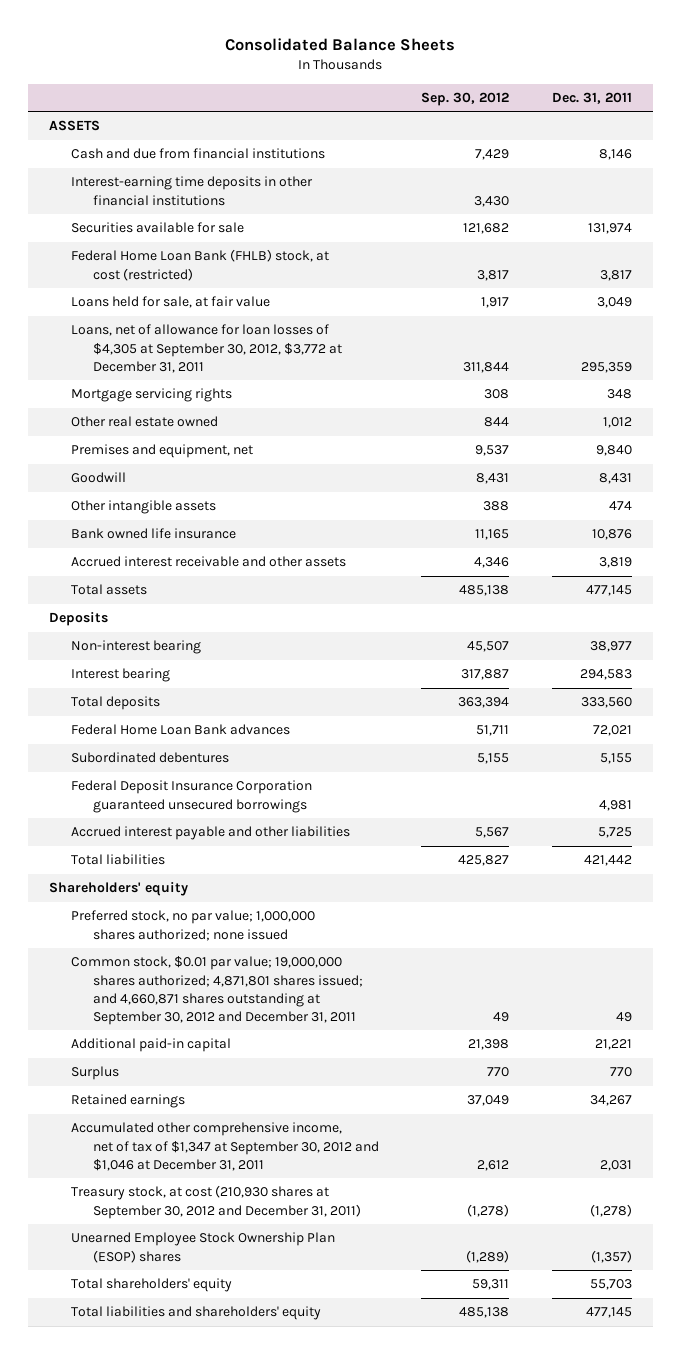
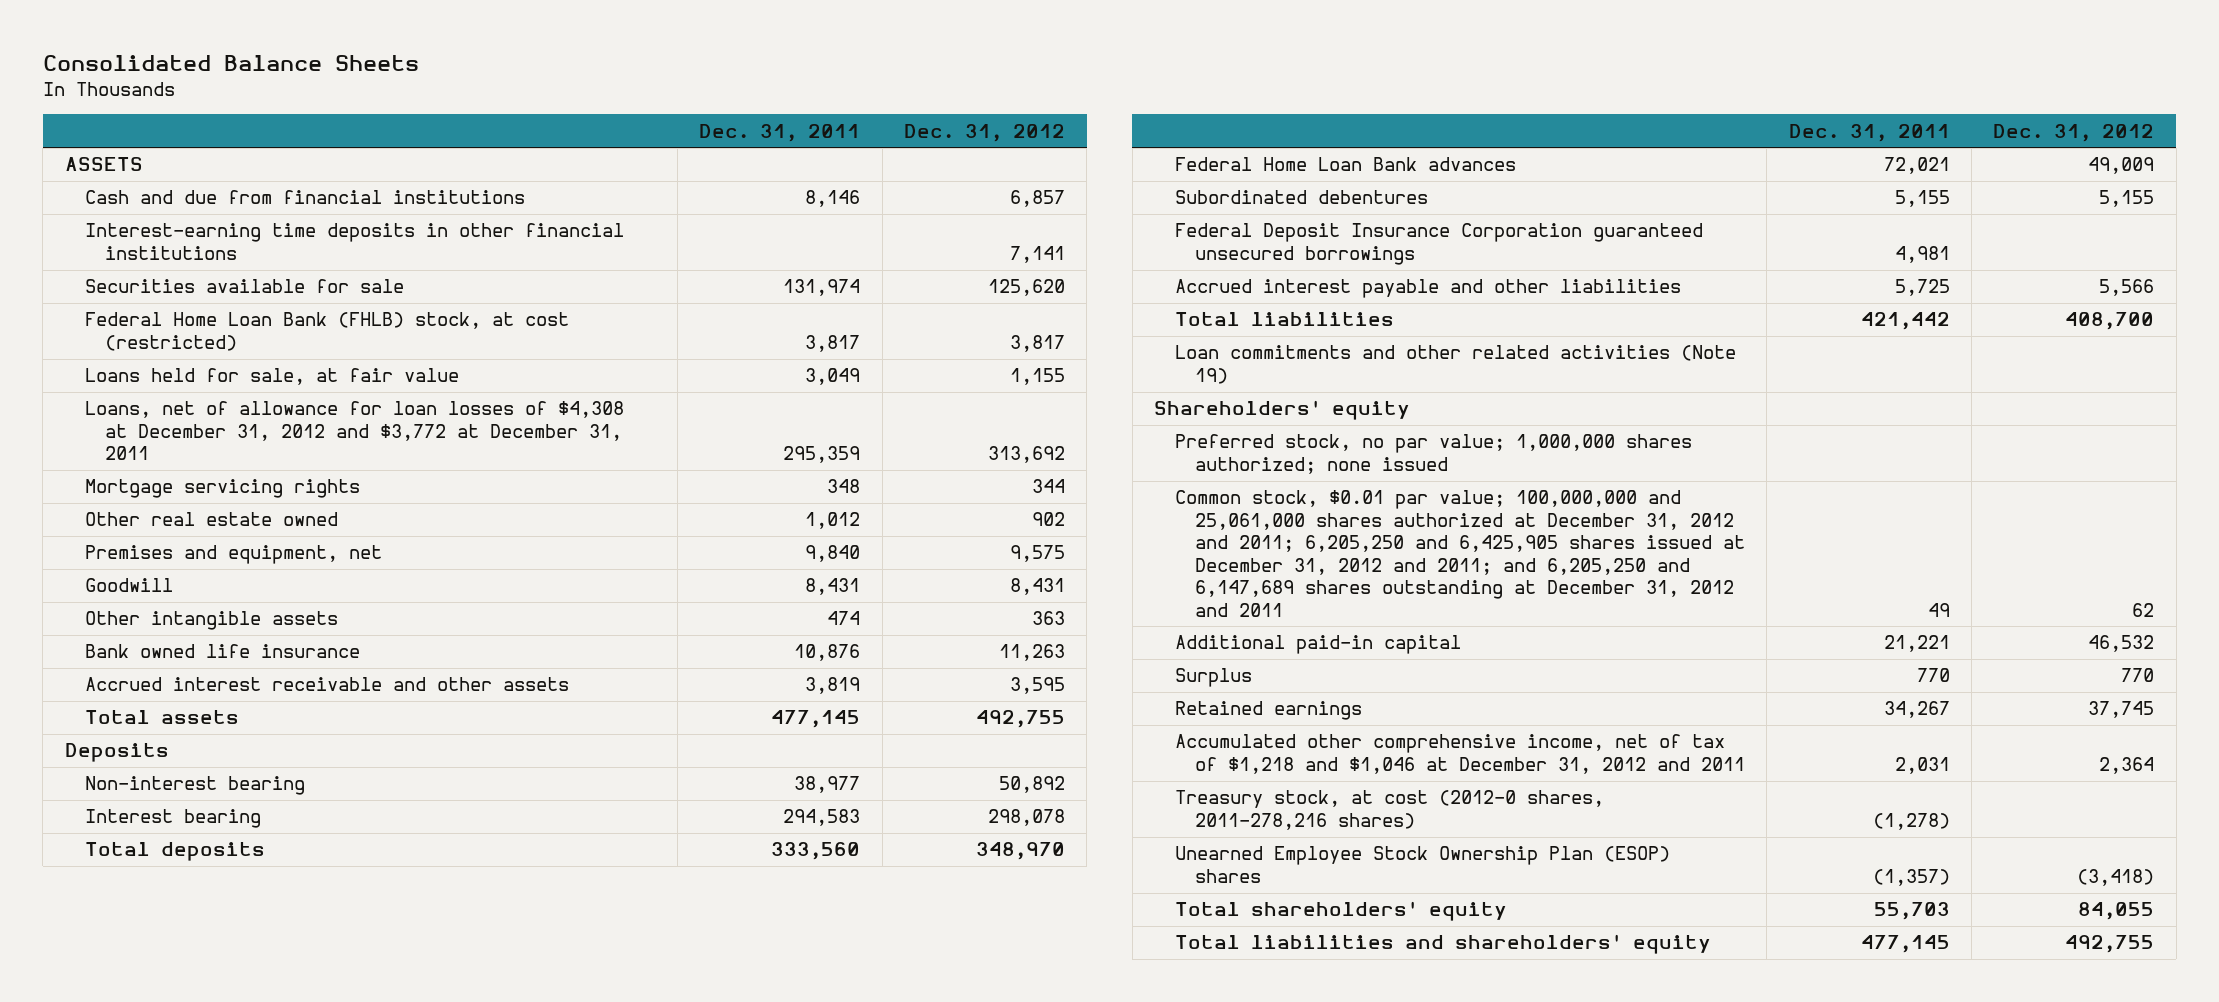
- | Sep. 30, 2012 | Dec. 31, 2011
+ | Dec. 31, 2011 | Dec. 31, 2012
- Loans, net of allowance for loan losses of $4,305 at September 30, 2012, $3,772 at December 31, 2011 | 311,844 | 295,359
+ Loans, net of allowance for loan losses of $4,308 at December 31, 2012 and $3,772 at December 31, 2011 | 295,359 | 313,692
+ Loan commitments and other related activities (Note 19)
- Common stock, $0.01 par value; 19,000,000 shares authorized; 4,871,801 shares issued; and 4,660,871 shares outstanding at September 30, 2012 and December 31, 2011 | 49 | 49
+ Common stock, $0.01 par value; 100,000,000 and 25,061,000 shares authorized at December 31, 2012 and 2011; 6,205,250 and 6,425,905 shares issued at December 31, 2012 and 2011; and 6,205,250 and 6,147,689 shares outstanding at December 31, 2012 and 2011 | 49 | 62
- Accumulated other comprehensive income, net of tax of $1,347 at September 30, 2012 and $1,046 at December 31, 2011 | 2,612 | 2,031
- Treasury stock, at cost (210,930 shares at September 30, 2012 and December 31, 2011) | (1,278) | (1,278)
+ Accumulated other comprehensive income, net of tax of $1,218 and $1,046 at December 31, 2012 and 2011 | 2,031 | 2,364
+ Treasury stock, at cost (2012-0 shares, 2011-278,216 shares) | (1,278) |

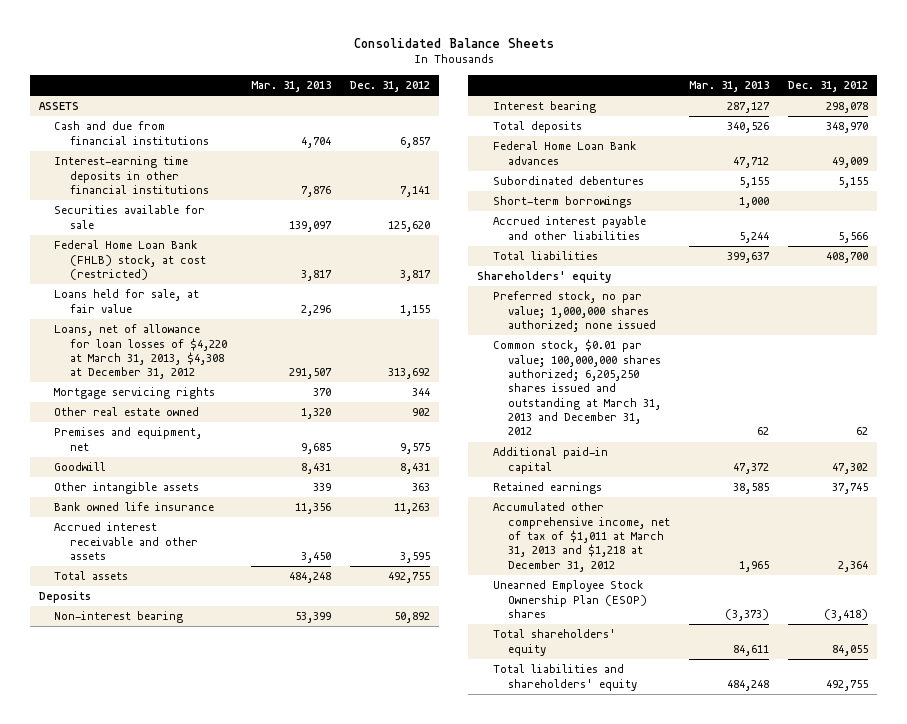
- | Dec. 31, 2011 | Dec. 31, 2012
+ | Mar. 31, 2013 | Dec. 31, 2012
- Loans, net of allowance for loan losses of $4,308 at December 31, 2012 and $3,772 at December 31, 2011 | 295,359 | 313,692
+ Loans, net of allowance for loan losses of $4,220 at March 31, 2013, $4,308 at December 31, 2012 | 291,507 | 313,692
- Federal Deposit Insurance Corporation guaranteed unsecured borrowings | 4,981 |
+ Short-term borrowings | 1,000 |
- Loan commitments and other related activities (Note 19)
- Common stock, $0.01 par value; 100,000,000 and 25,061,000 shares authorized at December 31, 2012 and 2011; 6,205,250 and 6,425,905 shares issued at December 31, 2012 and 2011; and 6,205,250 and 6,147,689 shares outstanding at December 31, 2012 and 2011 | 49 | 62
- Additional paid-in capital | 21,221 | 46,532
- Surplus | 770 | 770
+ Common stock, $0.01 par value; 100,000,000 shares authorized; 6,205,250 shares issued and outstanding at March 31, 2013 and December 31, 2012 | 62 | 62
+ Additional paid-in capital | 47,372 | 47,302
- Accumulated other comprehensive income, net of tax of $1,218 and $1,046 at December 31, 2012 and 2011 | 2,031 | 2,364
- Treasury stock, at cost (2012-0 shares, 2011-278,216 shares) | (1,278) |
+ Accumulated other comprehensive income, net of tax of $1,011 at March 31, 2013 and $1,218 at December 31, 2012 | 1,965 | 2,364

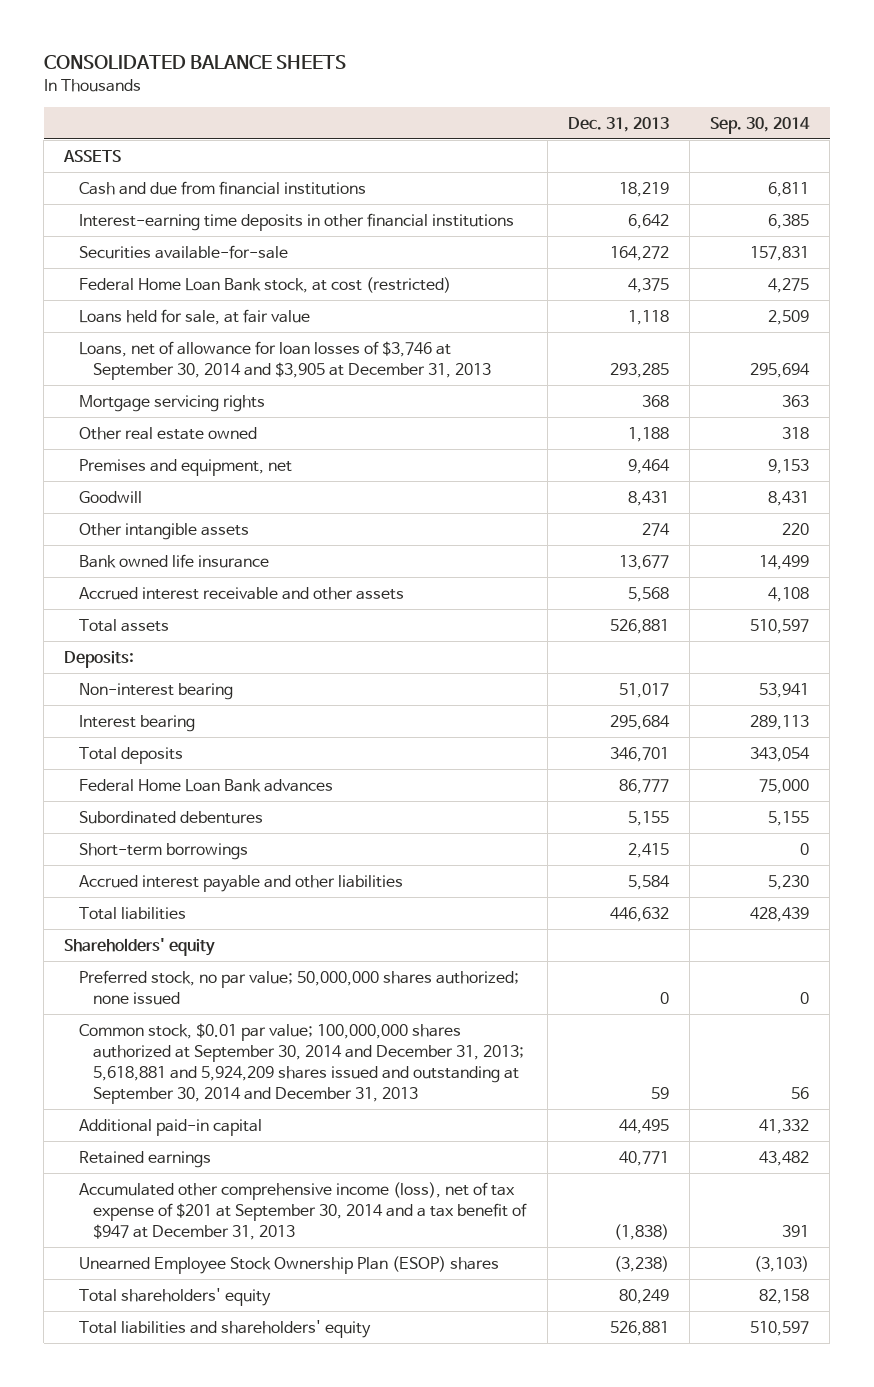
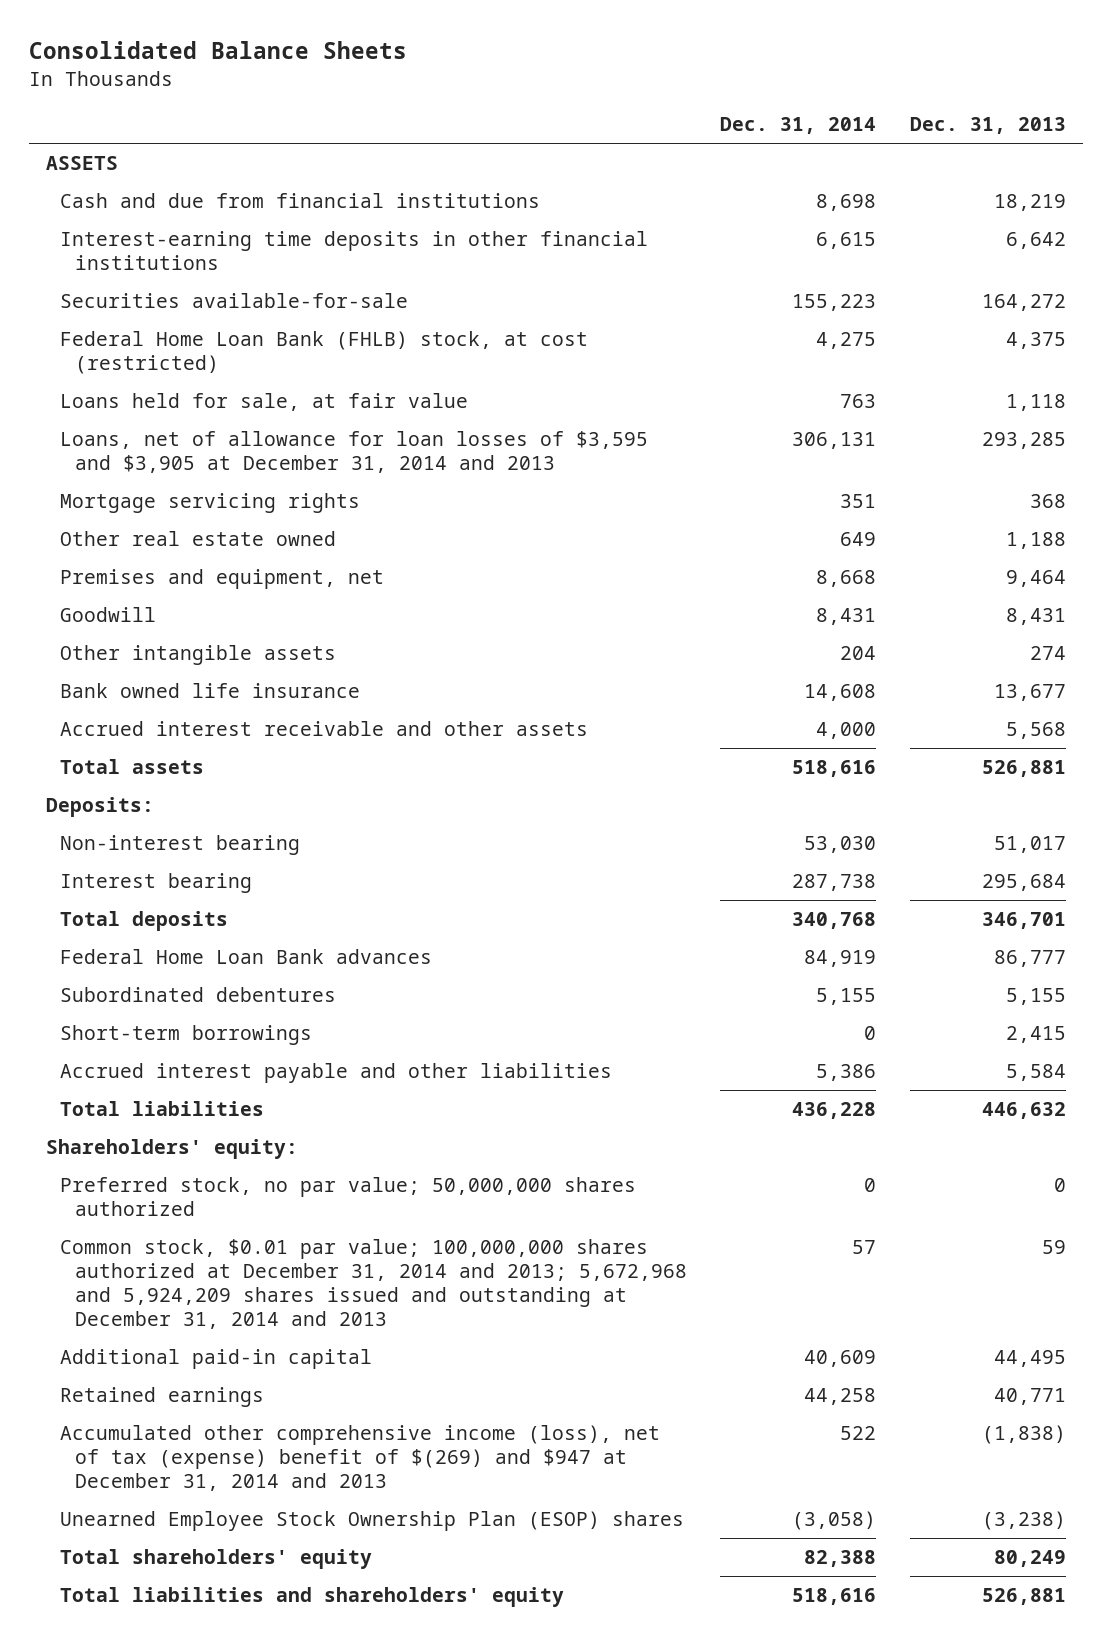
- CONSOLIDATED BALANCE SHEETS
+ Consolidated Balance Sheets
- | Dec. 31, 2013 | Sep. 30, 2014
+ | Dec. 31, 2014 | Dec. 31, 2013
- Federal Home Loan Bank stock, at cost (restricted) | 4,375 | 4,275
+ Federal Home Loan Bank (FHLB) stock, at cost (restricted) | 4,275 | 4,375
- Loans, net of allowance for loan losses of $3,746 at September 30, 2014 and $3,905 at December 31, 2013 | 293,285 | 295,694
+ Loans, net of allowance for loan losses of $3,595 and $3,905 at December 31, 2014 and 2013 | 306,131 | 293,285
- Shareholders' equity
- Preferred stock, no par value; 50,000,000 shares authorized; none issued | 0 | 0
- Common stock, $0.01 par value; 100,000,000 shares authorized at September 30, 2014 and December 31, 2013; 5,618,881 and 5,924,209 shares issued and outstanding at September 30, 2014 and December 31, 2013 | 59 | 56
+ Shareholders' equity:
+ Preferred stock, no par value; 50,000,000 shares authorized | 0 | 0
+ Common stock, $0.01 par value; 100,000,000 shares authorized at December 31, 2014 and 2013; 5,672,968 and 5,924,209 shares issued and outstanding at December 31, 2014 and 2013 | 57 | 59
- Accumulated other comprehensive income (loss), net of tax expense of $201 at September 30, 2014 and a tax benefit of $947 at December 31, 2013 | (1,838) | 391
+ Accumulated other comprehensive income (loss), net of tax (expense) benefit of $(269) and $947 at December 31, 2014 and 2013 | 522 | (1,838)

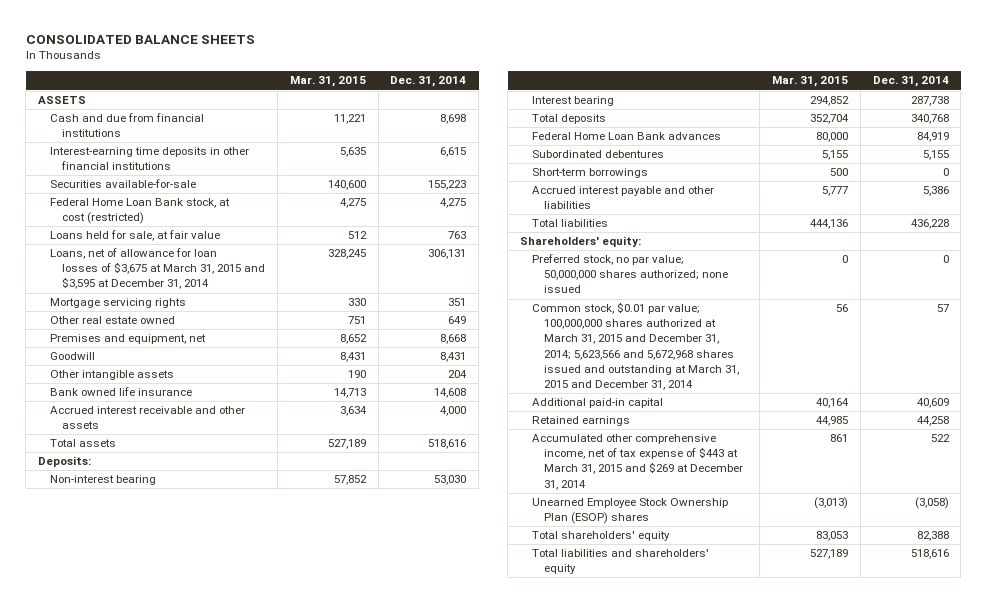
- Consolidated Balance Sheets
+ CONSOLIDATED BALANCE SHEETS
- | Dec. 31, 2014 | Dec. 31, 2013
+ | Mar. 31, 2015 | Dec. 31, 2014
- Federal Home Loan Bank (FHLB) stock, at cost (restricted) | 4,275 | 4,375
+ Federal Home Loan Bank stock, at cost (restricted) | 4,275 | 4,275
- Loans, net of allowance for loan losses of $3,595 and $3,905 at December 31, 2014 and 2013 | 306,131 | 293,285
+ Loans, net of allowance for loan losses of $3,675 at March 31, 2015 and $3,595 at December 31, 2014 | 328,245 | 306,131
- Preferred stock, no par value; 50,000,000 shares authorized | 0 | 0
- Common stock, $0.01 par value; 100,000,000 shares authorized at December 31, 2014 and 2013; 5,672,968 and 5,924,209 shares issued and outstanding at December 31, 2014 and 2013 | 57 | 59
+ Preferred stock, no par value; 50,000,000 shares authorized; none issued | 0 | 0
+ Common stock, $0.01 par value; 100,000,000 shares authorized at March 31, 2015 and December 31, 2014; 5,623,566 and 5,672,968 shares issued and outstanding at March 31, 2015 and December 31, 2014 | 56 | 57
- Accumulated other comprehensive income (loss), net of tax (expense) benefit of $(269) and $947 at December 31, 2014 and 2013 | 522 | (1,838)
+ Accumulated other comprehensive income, net of tax expense of $443 at March 31, 2015 and $269 at December 31, 2014 | 861 | 522

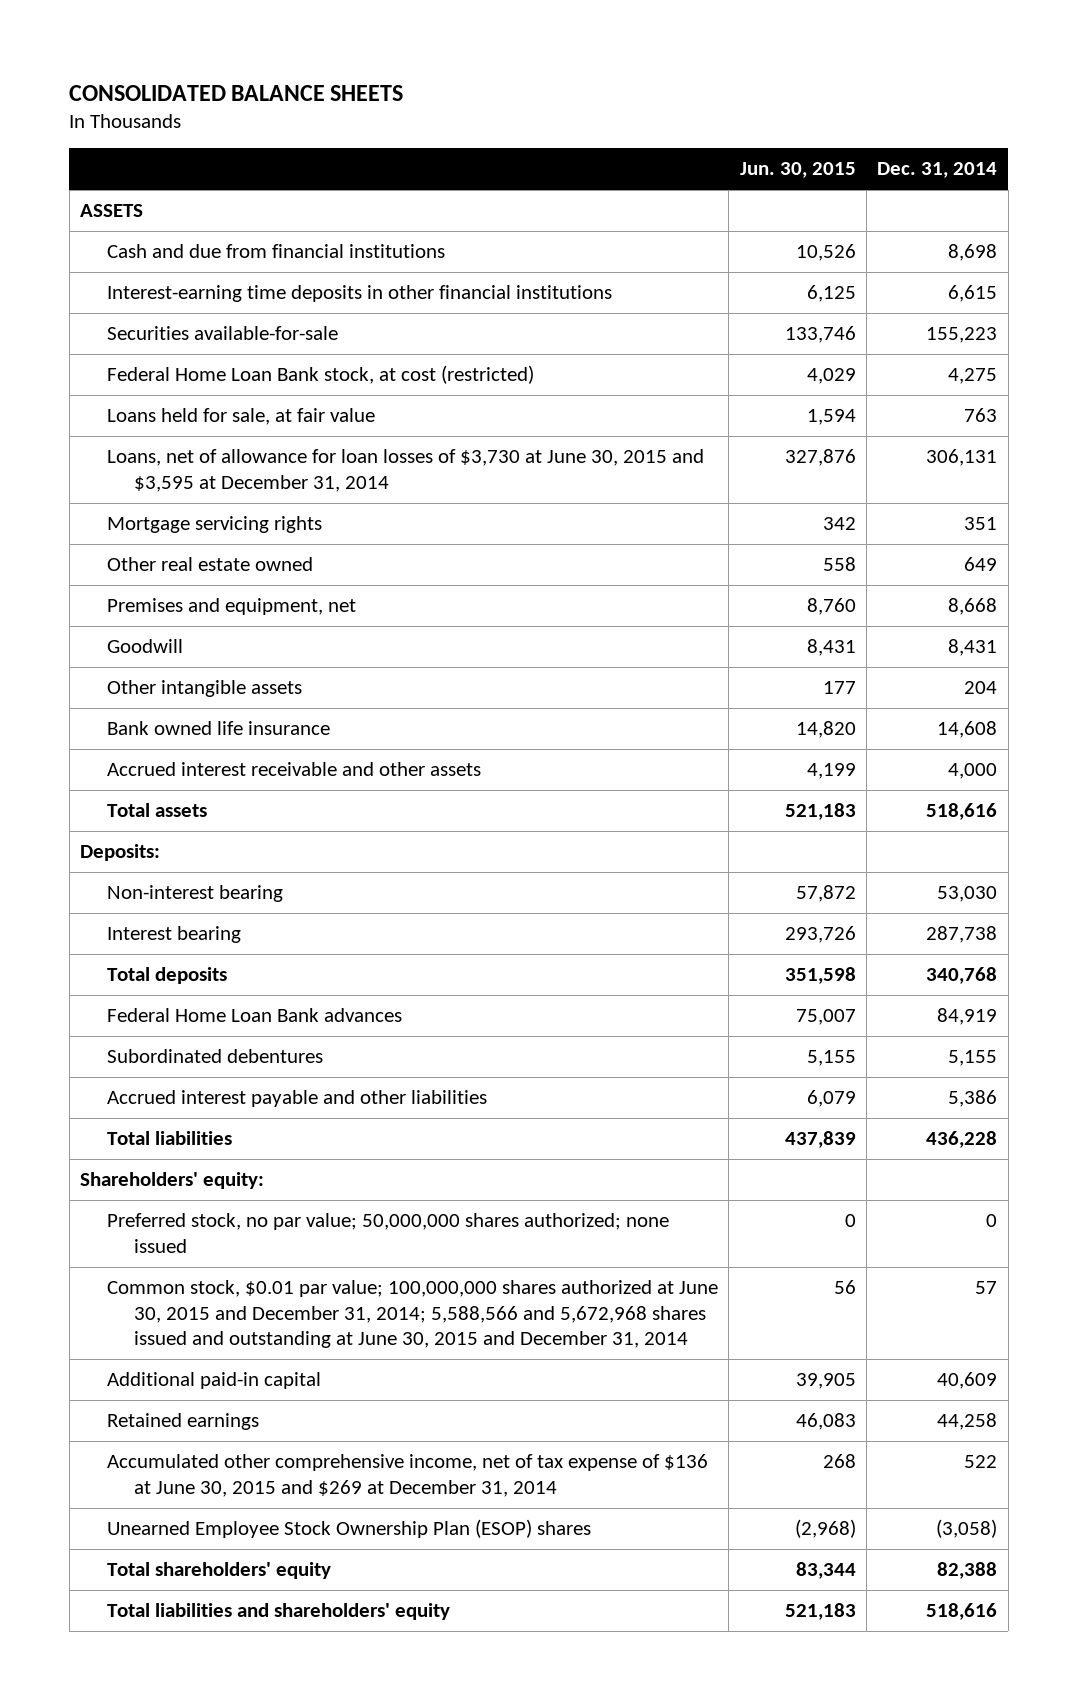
- | Mar. 31, 2015 | Dec. 31, 2014
+ | Jun. 30, 2015 | Dec. 31, 2014
- Loans, net of allowance for loan losses of $3,675 at March 31, 2015 and $3,595 at December 31, 2014 | 328,245 | 306,131
+ Loans, net of allowance for loan losses of $3,730 at June 30, 2015 and $3,595 at December 31, 2014 | 327,876 | 306,131
- Short-term borrowings | 500 | 0
- Common stock, $0.01 par value; 100,000,000 shares authorized at March 31, 2015 and December 31, 2014; 5,623,566 and 5,672,968 shares issued and outstanding at March 31, 2015 and December 31, 2014 | 56 | 57
+ Common stock, $0.01 par value; 100,000,000 shares authorized at June 30, 2015 and December 31, 2014; 5,588,566 and 5,672,968 shares issued and outstanding at June 30, 2015 and December 31, 2014 | 56 | 57
- Accumulated other comprehensive income, net of tax expense of $443 at March 31, 2015 and $269 at December 31, 2014 | 861 | 522
+ Accumulated other comprehensive income, net of tax expense of $136 at June 30, 2015 and $269 at December 31, 2014 | 268 | 522

